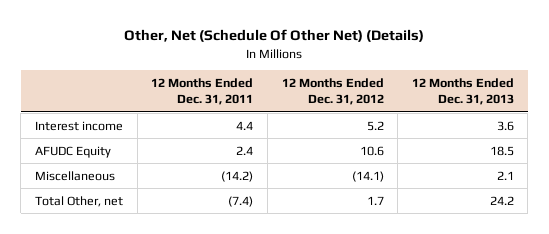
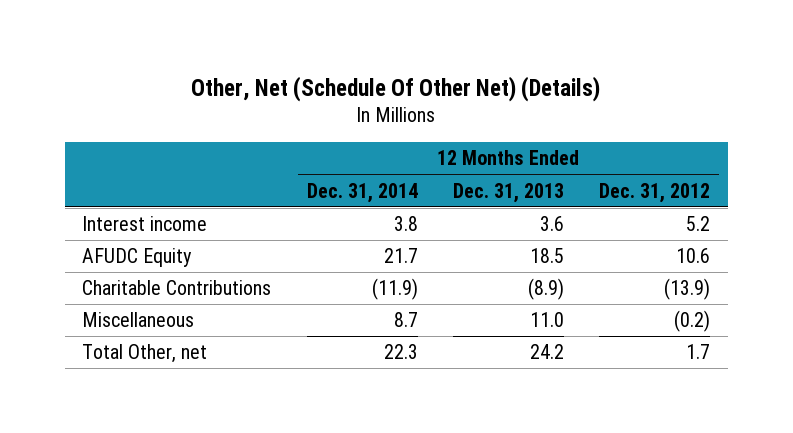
- | 12 Months Ended Dec. 31, 2011 | 12 Months Ended Dec. 31, 2012 | 12 Months Ended Dec. 31, 2013
+ | 12 Months Ended Dec. 31, 2014 | 12 Months Ended Dec. 31, 2013 | 12 Months Ended Dec. 31, 2012
- Miscellaneous | (14.2) | (14.1) | 2.1
+ Charitable Contributions | (11.9) | (8.9) | (13.9)
+ Miscellaneous | 8.7 | 11.0 | (0.2)

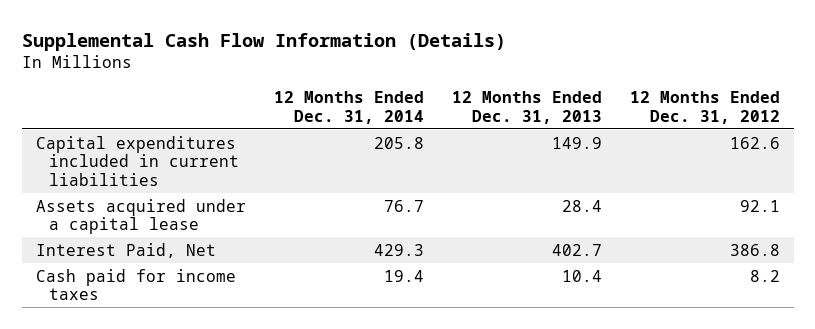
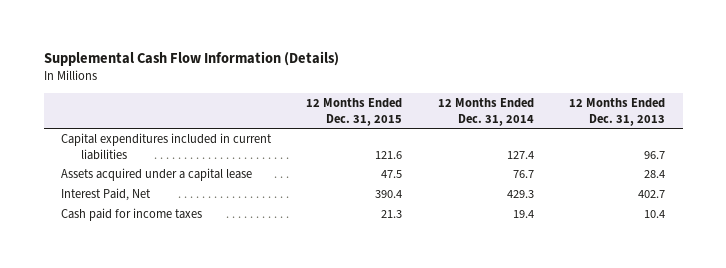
- | 12 Months Ended Dec. 31, 2014 | 12 Months Ended Dec. 31, 2013 | 12 Months Ended Dec. 31, 2012
+ | 12 Months Ended Dec. 31, 2015 | 12 Months Ended Dec. 31, 2014 | 12 Months Ended Dec. 31, 2013
- Capital expenditures included in current liabilities | 205.8 | 149.9 | 162.6
+ Capital expenditures included in current liabilities | 121.6 | 127.4 | 96.7

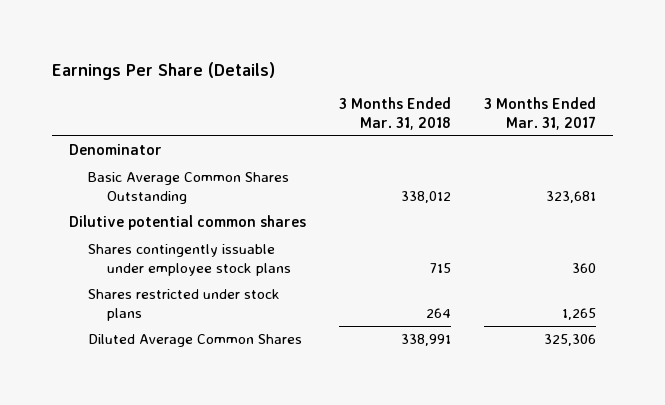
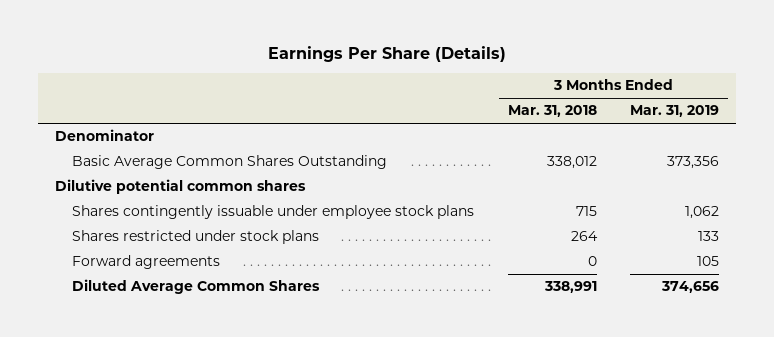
- | 3 Months Ended Mar. 31, 2018 | 3 Months Ended Mar. 31, 2017
+ | 3 Months Ended Mar. 31, 2018 | 3 Months Ended Mar. 31, 2019
+ Forward agreements | 0 | 105

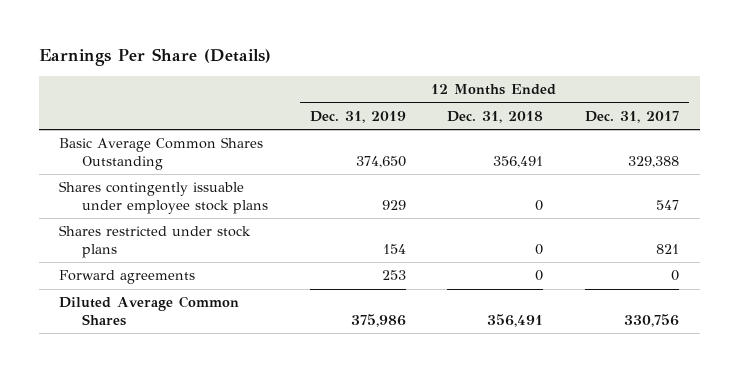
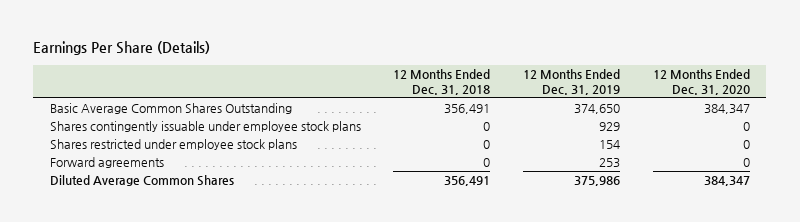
- | 12 Months Ended Dec. 31, 2019 | 12 Months Ended Dec. 31, 2018 | 12 Months Ended Dec. 31, 2017
+ | 12 Months Ended Dec. 31, 2018 | 12 Months Ended Dec. 31, 2019 | 12 Months Ended Dec. 31, 2020
- Shares restricted under stock plans | 154 | 0 | 821
+ Shares restricted under employee stock plans | 0 | 154 | 0

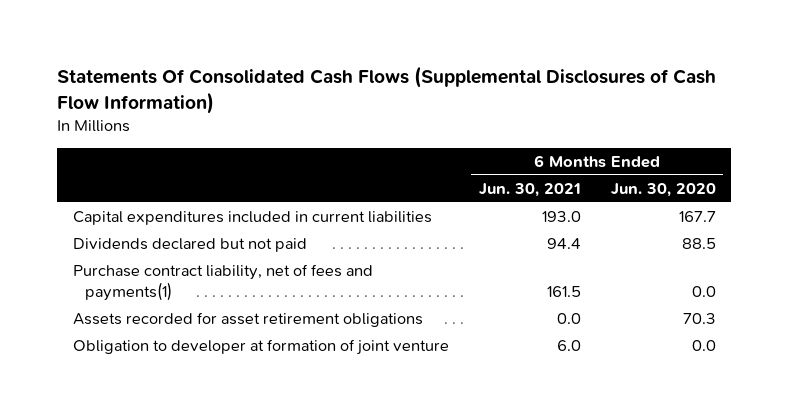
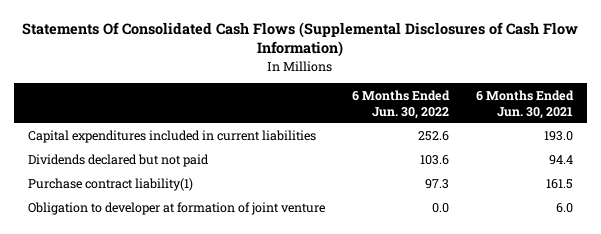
- | 6 Months Ended Jun. 30, 2021 | 6 Months Ended Jun. 30, 2020
+ | 6 Months Ended Jun. 30, 2022 | 6 Months Ended Jun. 30, 2021
- Purchase contract liability, net of fees and payments(1) | 161.5 | 0.0
- Assets recorded for asset retirement obligations | 0.0 | 70.3
+ Purchase contract liability(1) | 97.3 | 161.5

